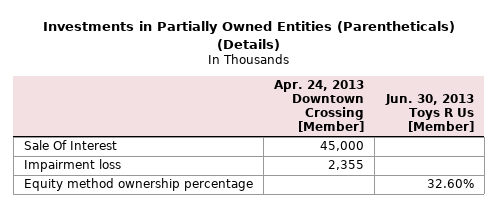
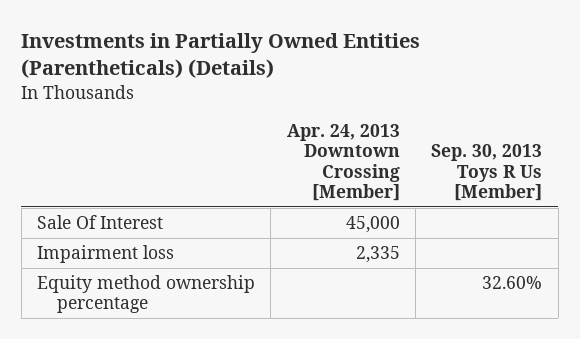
- | Apr. 24, 2013 Downtown Crossing [Member] | Jun. 30, 2013 Toys R Us [Member]
+ | Apr. 24, 2013 Downtown Crossing [Member] | Sep. 30, 2013 Toys R Us [Member]
- Impairment loss | 2,355 |
+ Impairment loss | 2,335 |

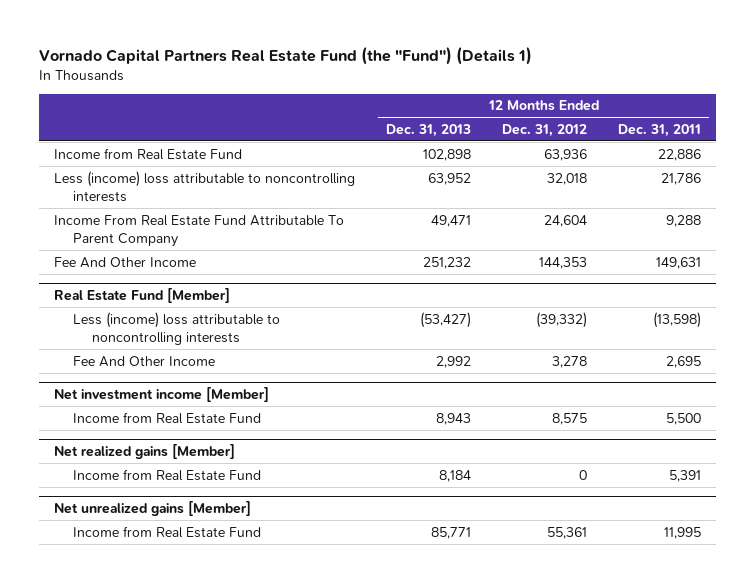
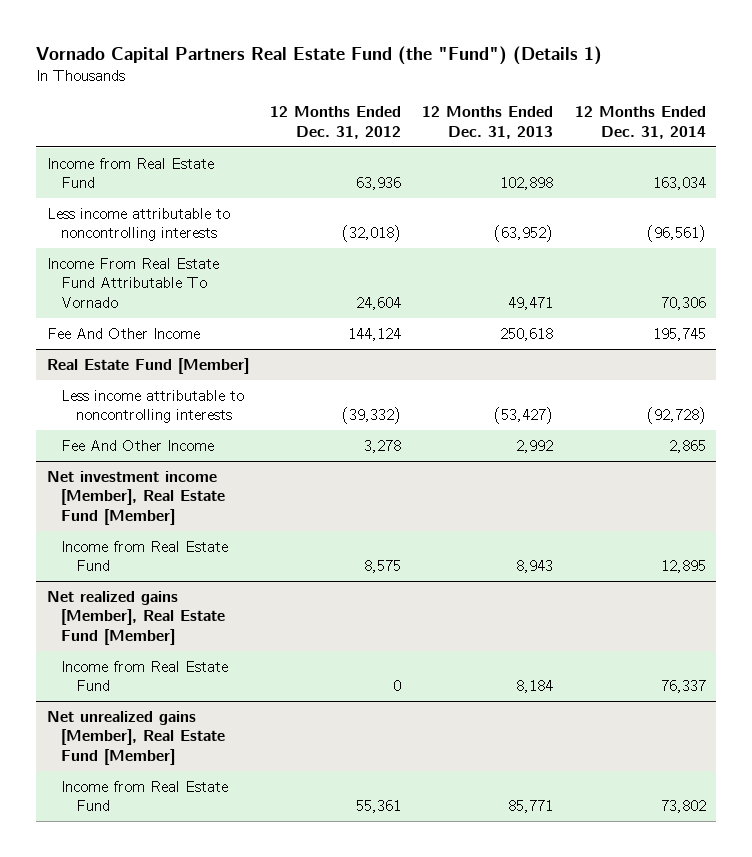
- | 12 Months Ended Dec. 31, 2013 | 12 Months Ended Dec. 31, 2012 | 12 Months Ended Dec. 31, 2011
+ | 12 Months Ended Dec. 31, 2012 | 12 Months Ended Dec. 31, 2013 | 12 Months Ended Dec. 31, 2014
- Less (income) loss attributable to noncontrolling interests | 63,952 | 32,018 | 21,786
- Income From Real Estate Fund Attributable To Parent Company | 49,471 | 24,604 | 9,288
- Fee And Other Income | 251,232 | 144,353 | 149,631
+ Less income attributable to noncontrolling interests | (32,018) | (63,952) | (96,561)
+ Income From Real Estate Fund Attributable To Vornado | 24,604 | 49,471 | 70,306
+ Fee And Other Income | 144,124 | 250,618 | 195,745
@ Real Estate Fund [Member]
- Less (income) loss attributable to noncontrolling interests | (53,427) | (39,332) | (13,598)
+ Less income attributable to noncontrolling interests | (39,332) | (53,427) | (92,728)
- Net investment income [Member]
+ Net investment income [Member], Real Estate Fund [Member]
- Net realized gains [Member]
+ Net realized gains [Member], Real Estate Fund [Member]
- Net unrealized gains [Member]
+ Net unrealized gains [Member], Real Estate Fund [Member]

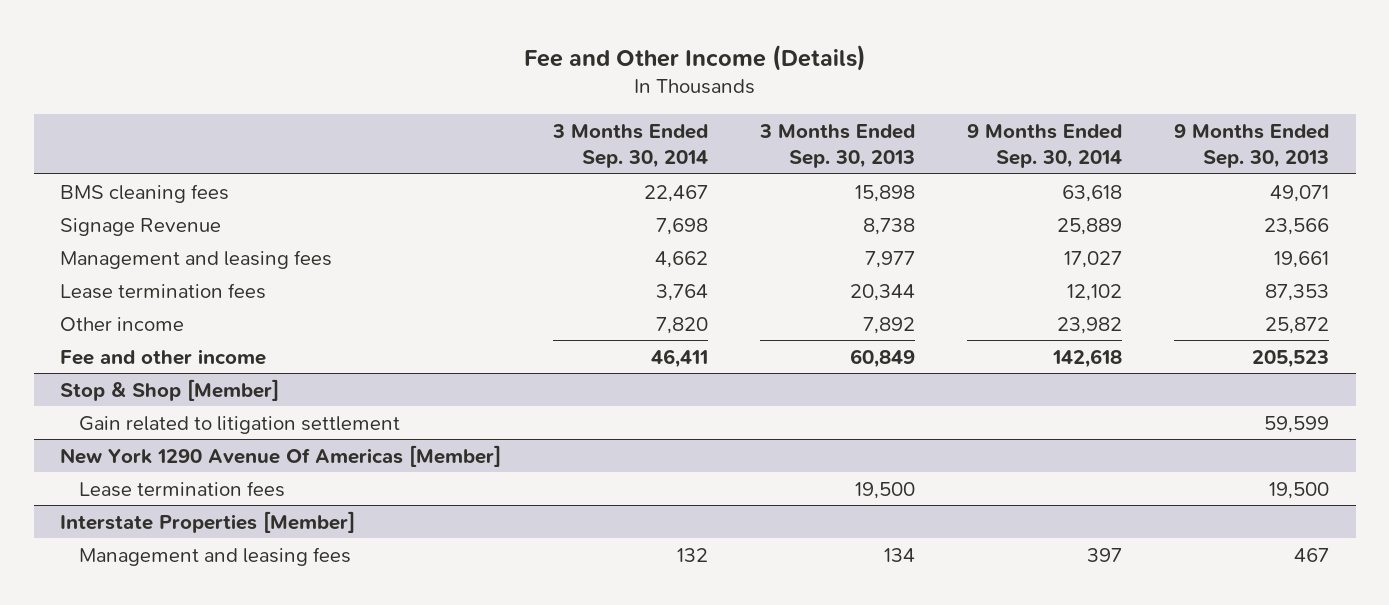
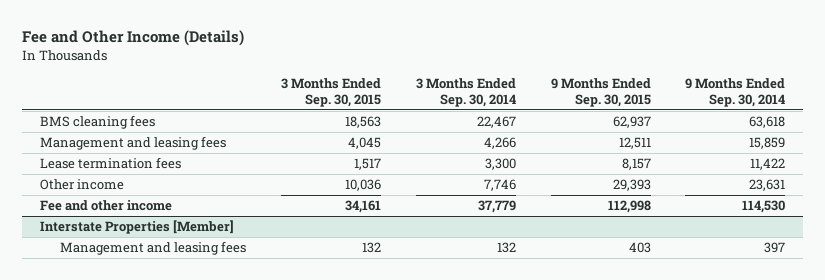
- | 3 Months Ended Sep. 30, 2014 | 3 Months Ended Sep. 30, 2013 | 9 Months Ended Sep. 30, 2014 | 9 Months Ended Sep. 30, 2013
+ | 3 Months Ended Sep. 30, 2015 | 3 Months Ended Sep. 30, 2014 | 9 Months Ended Sep. 30, 2015 | 9 Months Ended Sep. 30, 2014
- Signage Revenue | 7,698 | 8,738 | 25,889 | 23,566
- Management and leasing fees | 4,662 | 7,977 | 17,027 | 19,661
- Lease termination fees | 3,764 | 20,344 | 12,102 | 87,353
- Other income | 7,820 | 7,892 | 23,982 | 25,872
- Fee and other income | 46,411 | 60,849 | 142,618 | 205,523
- Stop & Shop [Member]
- Gain related to litigation settlement | | | | 59,599
- New York 1290 Avenue Of Americas [Member]
- Lease termination fees | | 19,500 | | 19,500
+ Management and leasing fees | 4,045 | 4,266 | 12,511 | 15,859
+ Lease termination fees | 1,517 | 3,300 | 8,157 | 11,422
+ Other income | 10,036 | 7,746 | 29,393 | 23,631
+ Fee and other income | 34,161 | 37,779 | 112,998 | 114,530

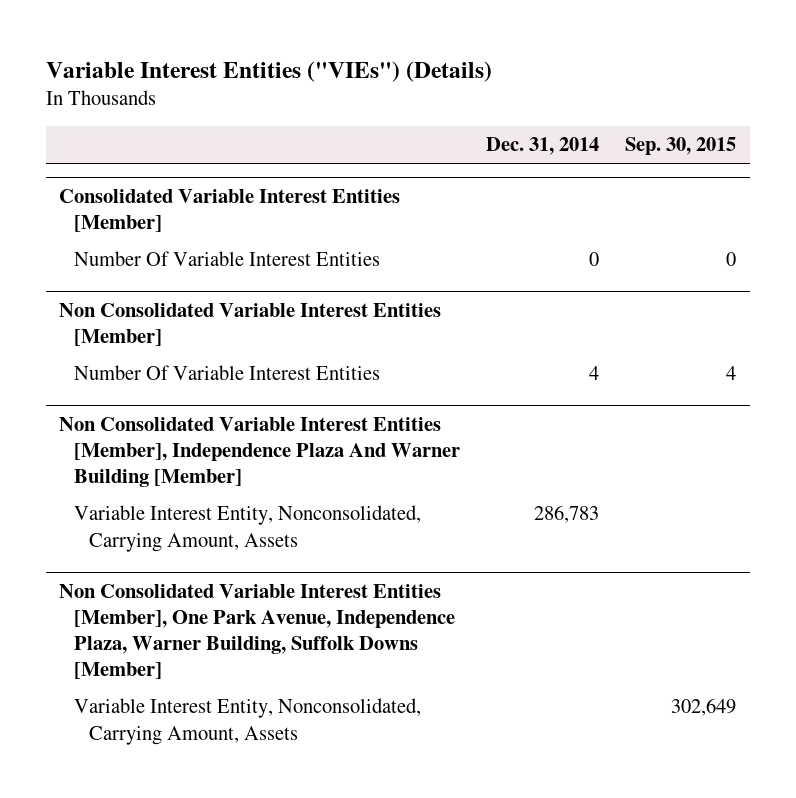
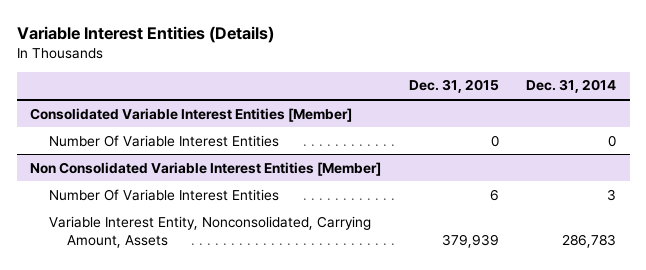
- Variable Interest Entities ("VIEs") (Details)
+ Variable Interest Entities (Details)
- | Dec. 31, 2014 | Sep. 30, 2015
+ | Dec. 31, 2015 | Dec. 31, 2014
@ Non Consolidated Variable Interest Entities [Member]
- Number Of Variable Interest Entities | 4 | 4
- Non Consolidated Variable Interest Entities [Member], Independence Plaza And Warner Building [Member]
@ Non Consolidated Variable Interest Entities [Member]
+ Number Of Variable Interest Entities | 6 | 3
- Non Consolidated Variable Interest Entities [Member], One Park Avenue, Independence Plaza, Warner Building, Suffolk Downs [Member]
- Variable Interest Entity, Nonconsolidated, Carrying Amount, Assets | | 302,649

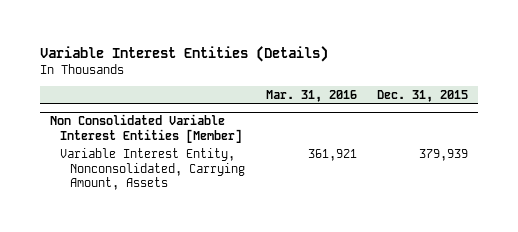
- | Dec. 31, 2015 | Dec. 31, 2014
+ | Mar. 31, 2016 | Dec. 31, 2015
- Consolidated Variable Interest Entities [Member]
- Number Of Variable Interest Entities | 0 | 0
@ Non Consolidated Variable Interest Entities [Member]
- Number Of Variable Interest Entities | 6 | 3

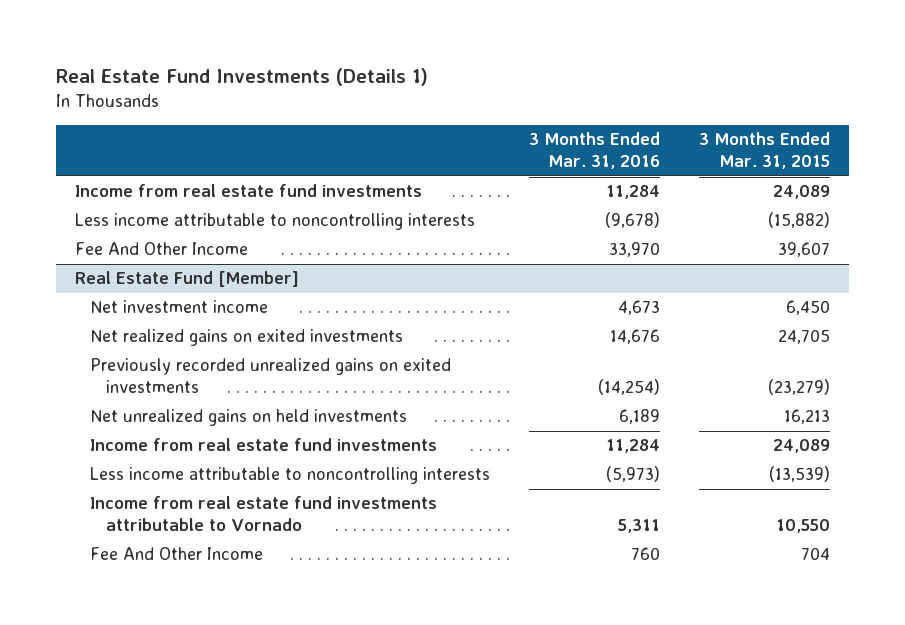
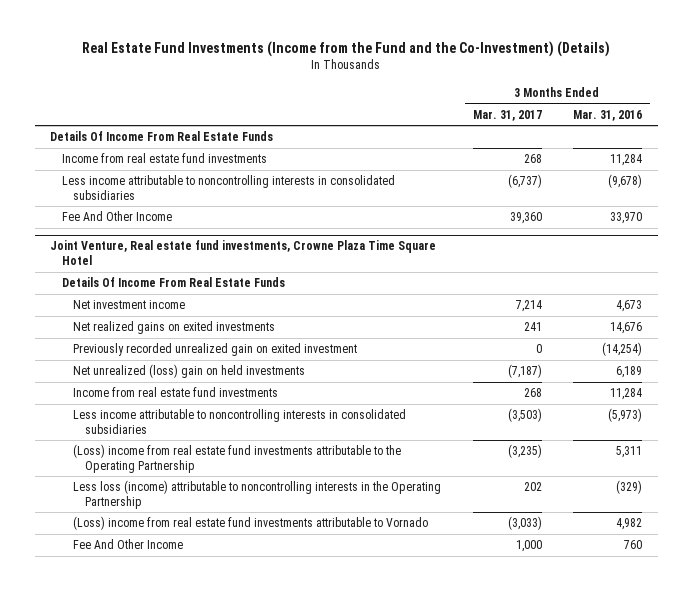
- Real Estate Fund Investments (Details 1)
+ Real Estate Fund Investments (Income from the Fund and the Co-Investment) (Details)
- | 3 Months Ended Mar. 31, 2016 | 3 Months Ended Mar. 31, 2015
+ | 3 Months Ended Mar. 31, 2017 | 3 Months Ended Mar. 31, 2016
+ Details Of Income From Real Estate Funds
- Less income attributable to noncontrolling interests | (9,678) | (15,882)
+ Less income attributable to noncontrolling interests in consolidated subsidiaries | (6,737) | (9,678)
- Real Estate Fund [Member]
+ Joint Venture, Real estate fund investments, Crowne Plaza Time Square Hotel
+ Details Of Income From Real Estate Funds
- Previously recorded unrealized gains on exited investments | (14,254) | (23,279)
- Net unrealized gains on held investments | 6,189 | 16,213
+ Previously recorded unrealized gain on exited investment | 0 | (14,254)
+ Net unrealized (loss) gain on held investments | (7,187) | 6,189
- Less income attributable to noncontrolling interests | (5,973) | (13,539)
- Income from real estate fund investments attributable to Vornado | 5,311 | 10,550
+ Less income attributable to noncontrolling interests in consolidated subsidiaries | (3,503) | (5,973)
+ (Loss) income from real estate fund investments attributable to the Operating Partnership | (3,235) | 5,311
+ Less loss (income) attributable to noncontrolling interests in the Operating Partnership | 202 | (329)
+ (Loss) income from real estate fund investments attributable to Vornado | (3,033) | 4,982

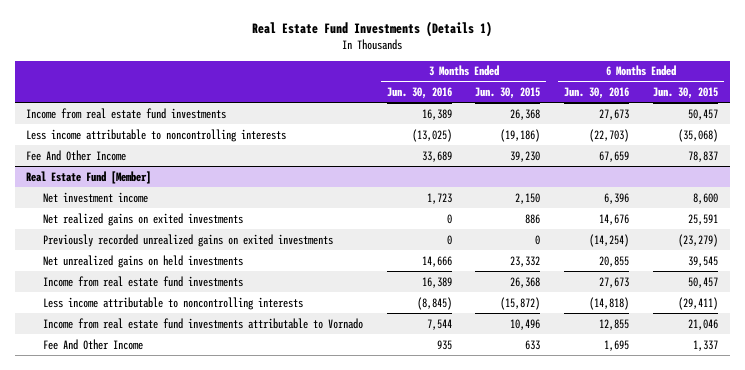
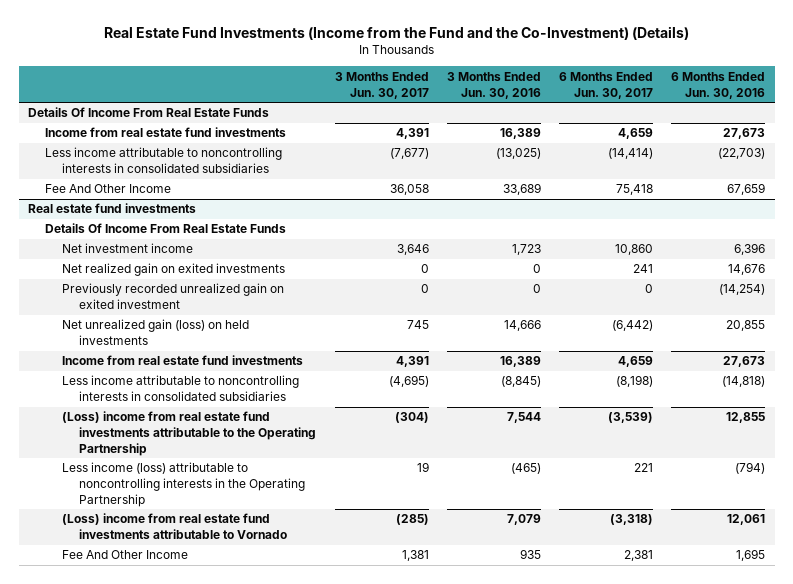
- Real Estate Fund Investments (Details 1)
+ Real Estate Fund Investments (Income from the Fund and the Co-Investment) (Details)
- | 3 Months Ended Jun. 30, 2016 | 3 Months Ended Jun. 30, 2015 | 6 Months Ended Jun. 30, 2016 | 6 Months Ended Jun. 30, 2015
+ | 3 Months Ended Jun. 30, 2017 | 3 Months Ended Jun. 30, 2016 | 6 Months Ended Jun. 30, 2017 | 6 Months Ended Jun. 30, 2016
+ Details Of Income From Real Estate Funds
- Less income attributable to noncontrolling interests | (13,025) | (19,186) | (22,703) | (35,068)
+ Less income attributable to noncontrolling interests in consolidated subsidiaries | (7,677) | (13,025) | (14,414) | (22,703)
- Real Estate Fund [Member]
+ Real estate fund investments
+ Details Of Income From Real Estate Funds
- Net realized gains on exited investments | 0 | 886 | 14,676 | 25,591
- Previously recorded unrealized gains on exited investments | 0 | 0 | (14,254) | (23,279)
- Net unrealized gains on held investments | 14,666 | 23,332 | 20,855 | 39,545
+ Net realized gain on exited investments | 0 | 0 | 241 | 14,676
+ Previously recorded unrealized gain on exited investment | 0 | 0 | 0 | (14,254)
+ Net unrealized gain (loss) on held investments | 745 | 14,666 | (6,442) | 20,855
- Less income attributable to noncontrolling interests | (8,845) | (15,872) | (14,818) | (29,411)
- Income from real estate fund investments attributable to Vornado | 7,544 | 10,496 | 12,855 | 21,046
+ Less income attributable to noncontrolling interests in consolidated subsidiaries | (4,695) | (8,845) | (8,198) | (14,818)
+ (Loss) income from real estate fund investments attributable to the Operating Partnership | (304) | 7,544 | (3,539) | 12,855
+ Less income (loss) attributable to noncontrolling interests in the Operating Partnership | 19 | (465) | 221 | (794)
+ (Loss) income from real estate fund investments attributable to Vornado | (285) | 7,079 | (3,318) | 12,061

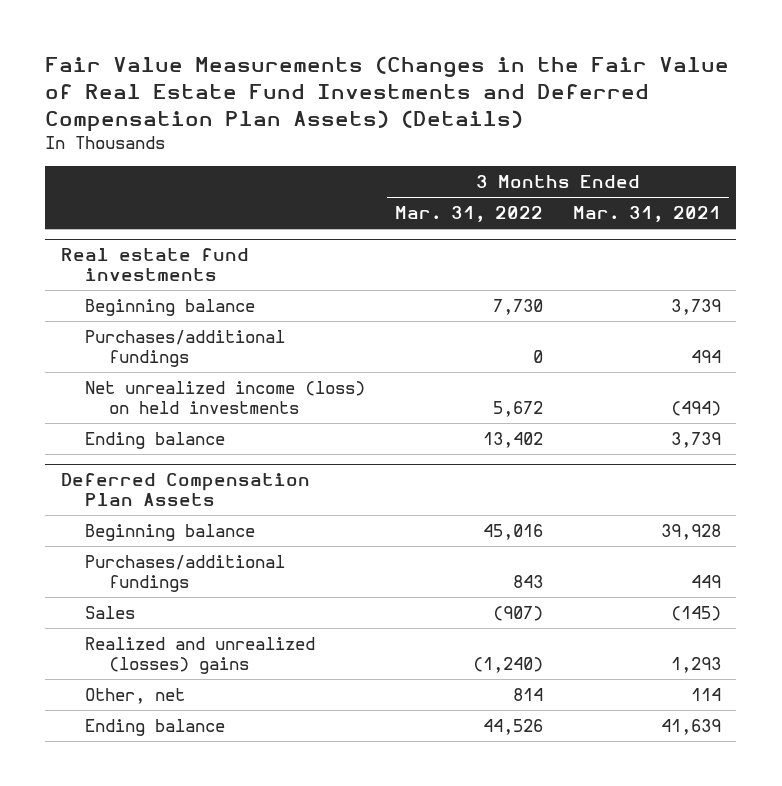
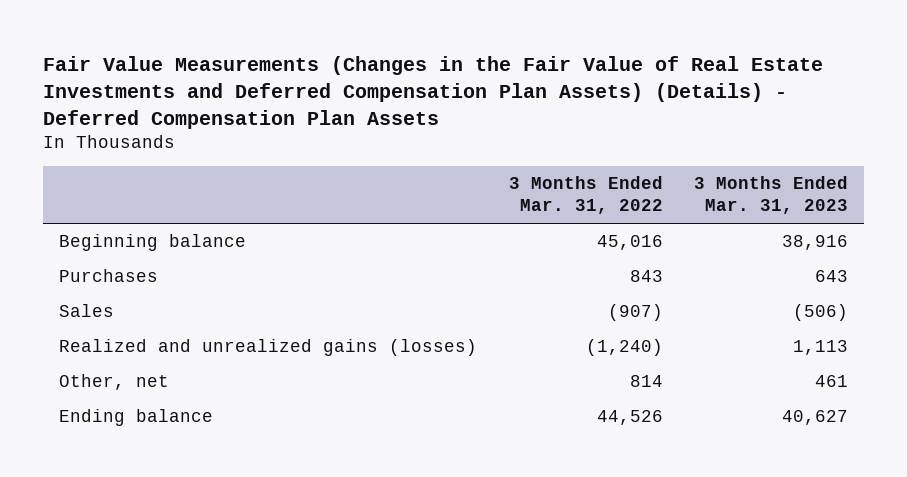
- Fair Value Measurements (Changes in the Fair Value of Real Estate Fund Investments and Deferred Compensation Plan Assets) (Details)
+ Fair Value Measurements (Changes in the Fair Value of Real Estate Investments and Deferred Compensation Plan Assets) (Details) - Deferred Compensation Plan Assets
- | 3 Months Ended Mar. 31, 2022 | 3 Months Ended Mar. 31, 2021
+ | 3 Months Ended Mar. 31, 2022 | 3 Months Ended Mar. 31, 2023
- Real estate fund investments
- Beginning balance | 7,730 | 3,739
- Purchases/additional fundings | 0 | 494
- Net unrealized income (loss) on held investments | 5,672 | (494)
- Ending balance | 13,402 | 3,739
- Deferred Compensation Plan Assets
- Purchases/additional fundings | 843 | 449
+ Purchases | 843 | 643
- Realized and unrealized (losses) gains | (1,240) | 1,293
+ Realized and unrealized gains (losses) | (1,240) | 1,113

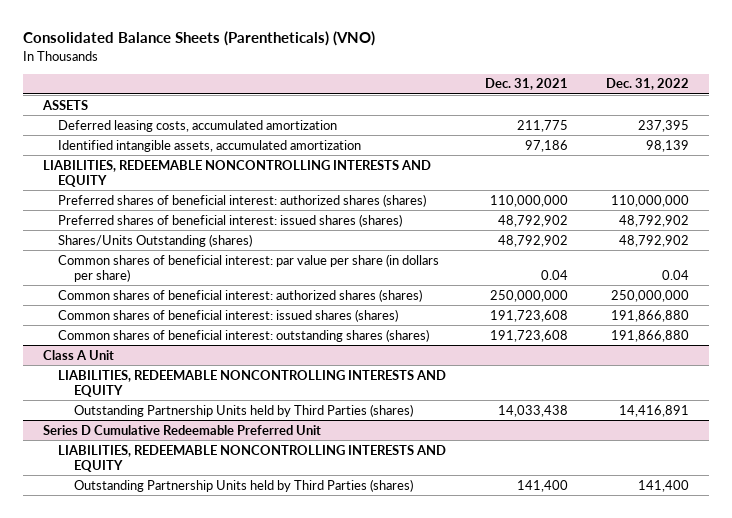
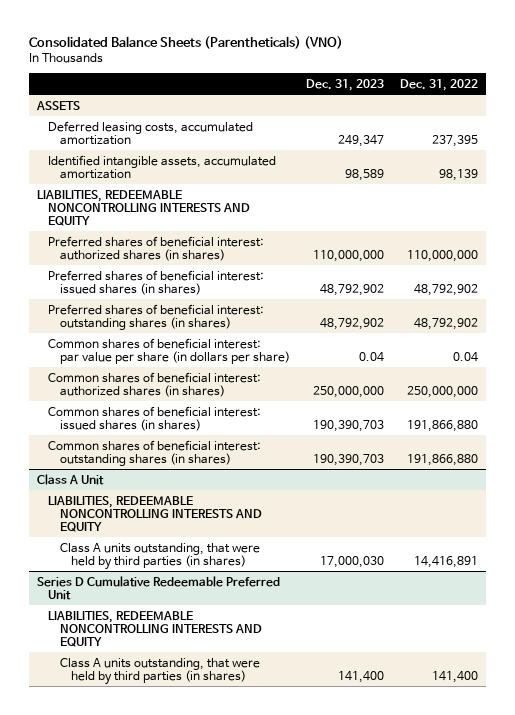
- | Dec. 31, 2021 | Dec. 31, 2022
+ | Dec. 31, 2023 | Dec. 31, 2022
- Preferred shares of beneficial interest: authorized shares (shares) | 110,000,000 | 110,000,000
- Preferred shares of beneficial interest: issued shares (shares) | 48,792,902 | 48,792,902
- Shares/Units Outstanding (shares) | 48,792,902 | 48,792,902
+ Preferred shares of beneficial interest: authorized shares (in shares) | 110,000,000 | 110,000,000
+ Preferred shares of beneficial interest: issued shares (in shares) | 48,792,902 | 48,792,902
+ Preferred shares of beneficial interest: outstanding shares (in shares) | 48,792,902 | 48,792,902
- Common shares of beneficial interest: authorized shares (shares) | 250,000,000 | 250,000,000
- Common shares of beneficial interest: issued shares (shares) | 191,723,608 | 191,866,880
- Common shares of beneficial interest: outstanding shares (shares) | 191,723,608 | 191,866,880
+ Common shares of beneficial interest: authorized shares (in shares) | 250,000,000 | 250,000,000
+ Common shares of beneficial interest: issued shares (in shares) | 190,390,703 | 191,866,880
+ Common shares of beneficial interest: outstanding shares (in shares) | 190,390,703 | 191,866,880
@ Class A Unit
- Outstanding Partnership Units held by Third Parties (shares) | 14,033,438 | 14,416,891
+ Class A units outstanding, that were held by third parties (in shares) | 17,000,030 | 14,416,891
@ Series D Cumulative Redeemable Preferred Unit
- Outstanding Partnership Units held by Third Parties (shares) | 141,400 | 141,400
+ Class A units outstanding, that were held by third parties (in shares) | 141,400 | 141,400

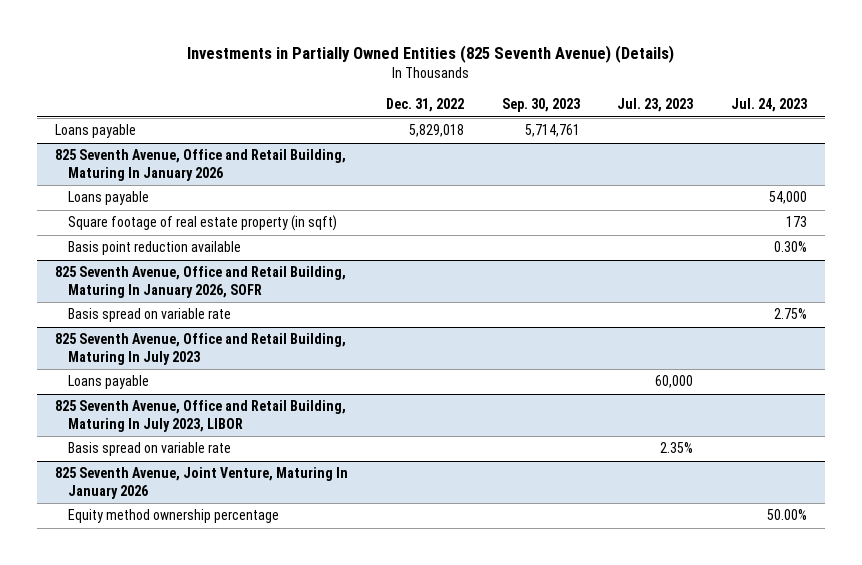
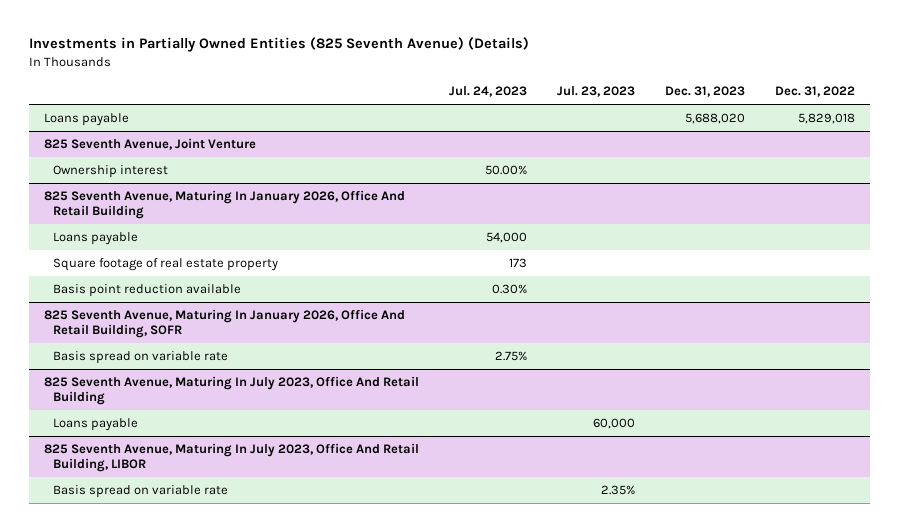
- | Dec. 31, 2022 | Sep. 30, 2023 | Jul. 23, 2023 | Jul. 24, 2023
+ | Jul. 24, 2023 | Jul. 23, 2023 | Dec. 31, 2023 | Dec. 31, 2022
- 825 Seventh Avenue, Office and Retail Building, Maturing In January 2026
+ 825 Seventh Avenue, Joint Venture
+ Ownership interest | 50.00% | | |
+ 825 Seventh Avenue, Maturing In January 2026, Office And Retail Building
- Square footage of real estate property (in sqft) | | | | 173
+ Square footage of real estate property | 173 | | |
- 825 Seventh Avenue, Office and Retail Building, Maturing In January 2026, SOFR
+ 825 Seventh Avenue, Maturing In January 2026, Office And Retail Building, SOFR
- 825 Seventh Avenue, Office and Retail Building, Maturing In July 2023
+ 825 Seventh Avenue, Maturing In July 2023, Office And Retail Building
- 825 Seventh Avenue, Office and Retail Building, Maturing In July 2023, LIBOR
+ 825 Seventh Avenue, Maturing In July 2023, Office And Retail Building, LIBOR
- 825 Seventh Avenue, Joint Venture, Maturing In January 2026
- Equity method ownership percentage | | | | 50.00%

